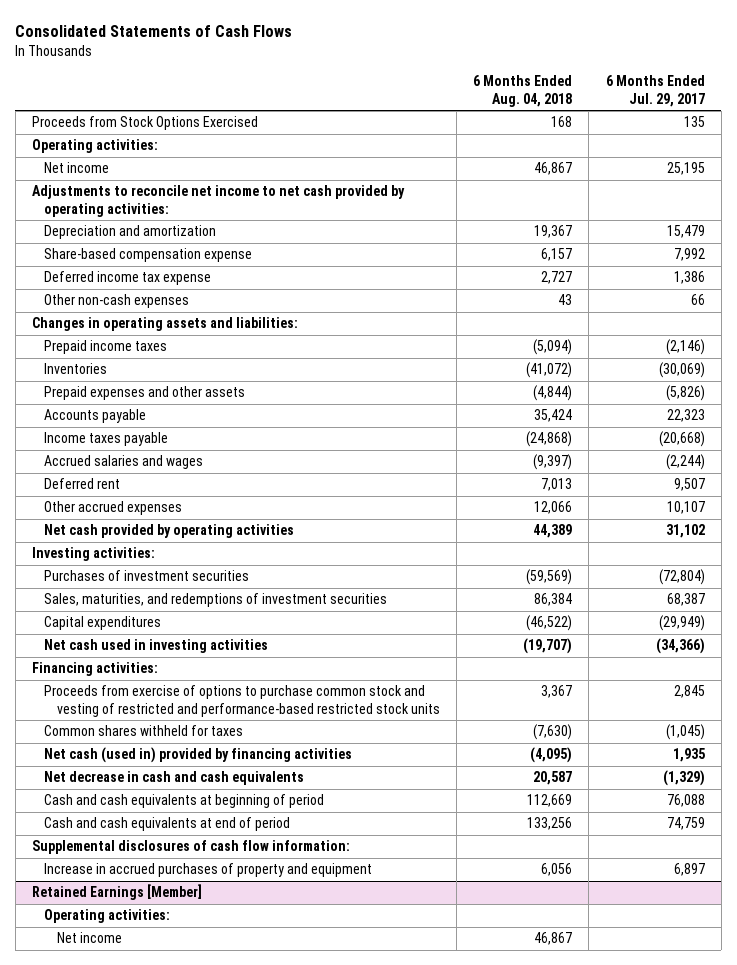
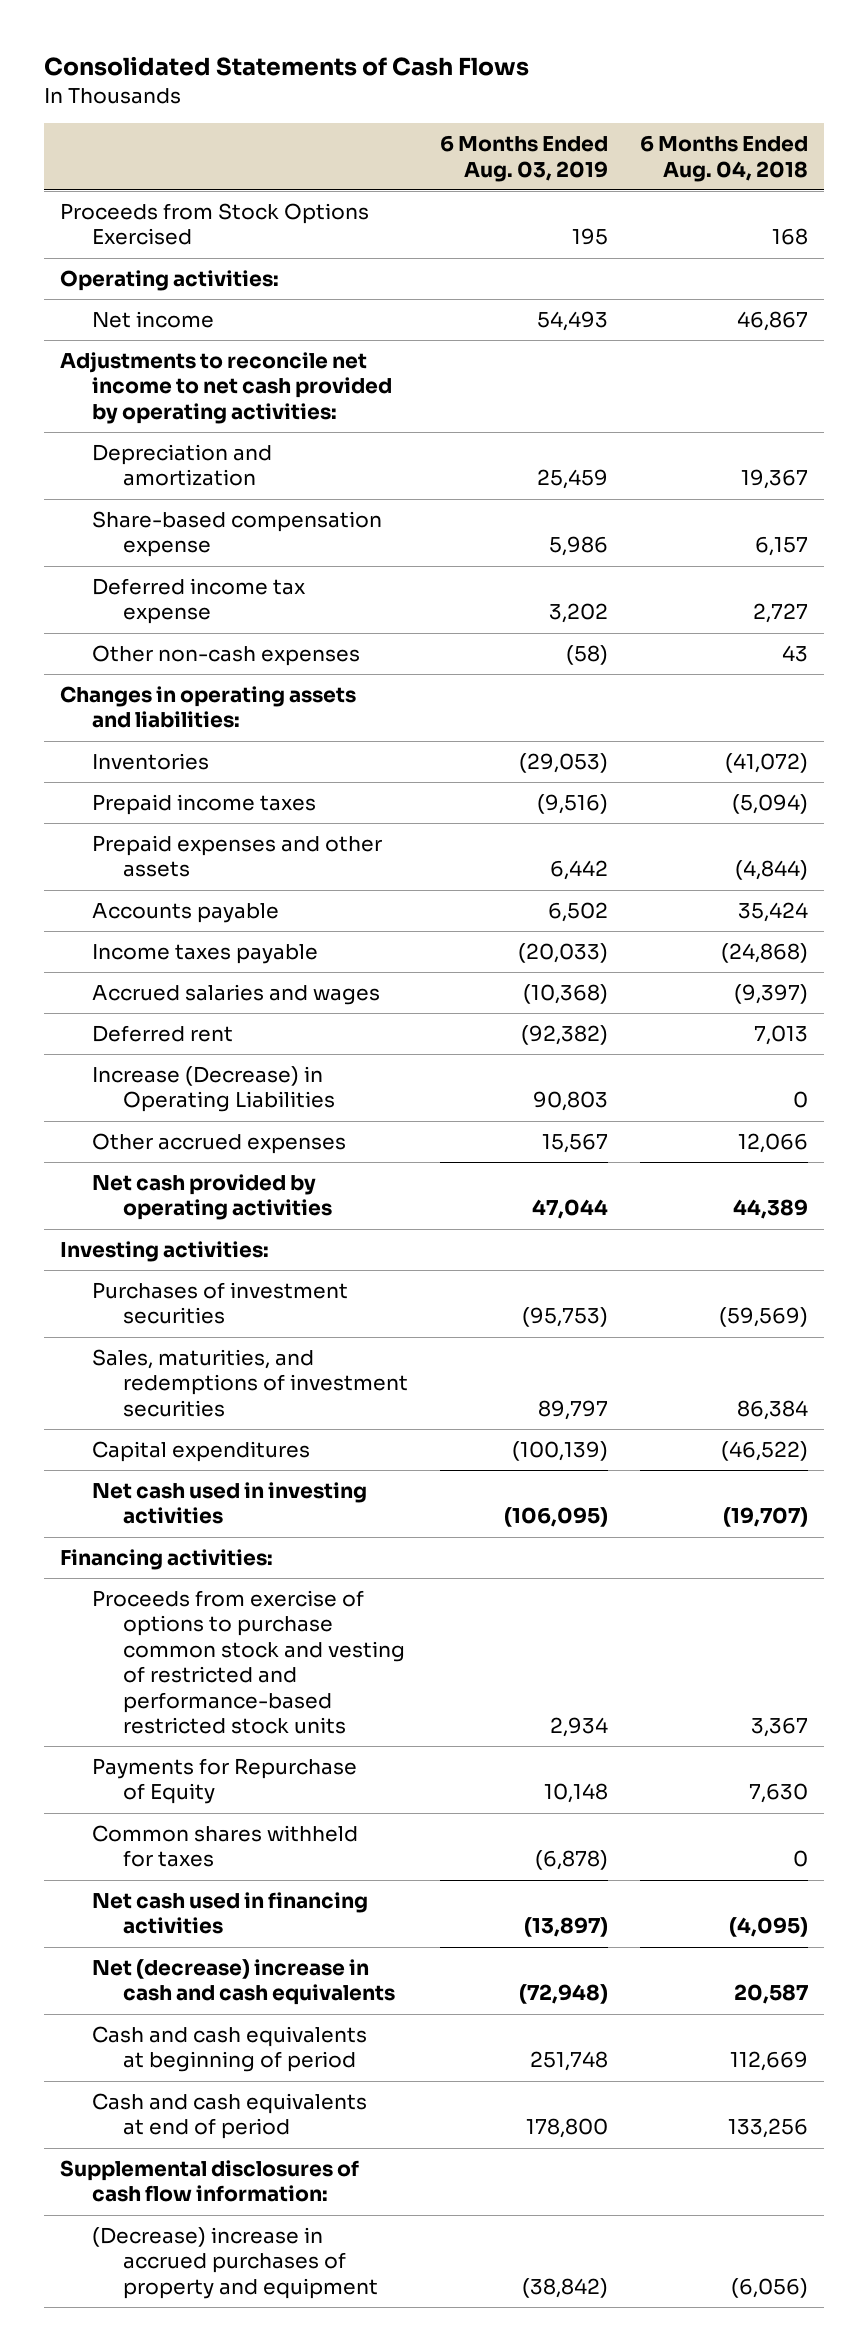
- | 6 Months Ended Aug. 04, 2018 | 6 Months Ended Jul. 29, 2017
+ | 6 Months Ended Aug. 03, 2019 | 6 Months Ended Aug. 04, 2018
moved down: Prepaid income taxes | (9,516) | (5,094)
+ Increase (Decrease) in Operating Liabilities | 90,803 | 0
- Common shares withheld for taxes | (7,630) | (1,045)
- Net cash (used in) provided by financing activities | (4,095) | 1,935
- Net decrease in cash and cash equivalents | 20,587 | (1,329)
+ Payments for Repurchase of Equity | 10,148 | 7,630
+ Common shares withheld for taxes | (6,878) | 0
+ Net cash used in financing activities | (13,897) | (4,095)
+ Net (decrease) increase in cash and cash equivalents | (72,948) | 20,587
- Increase in accrued purchases of property and equipment | 6,056 | 6,897
- Retained Earnings [Member]
- Operating activities:
- Net income | 46,867 |
+ (Decrease) increase in accrued purchases of property and equipment | (38,842) | (6,056)

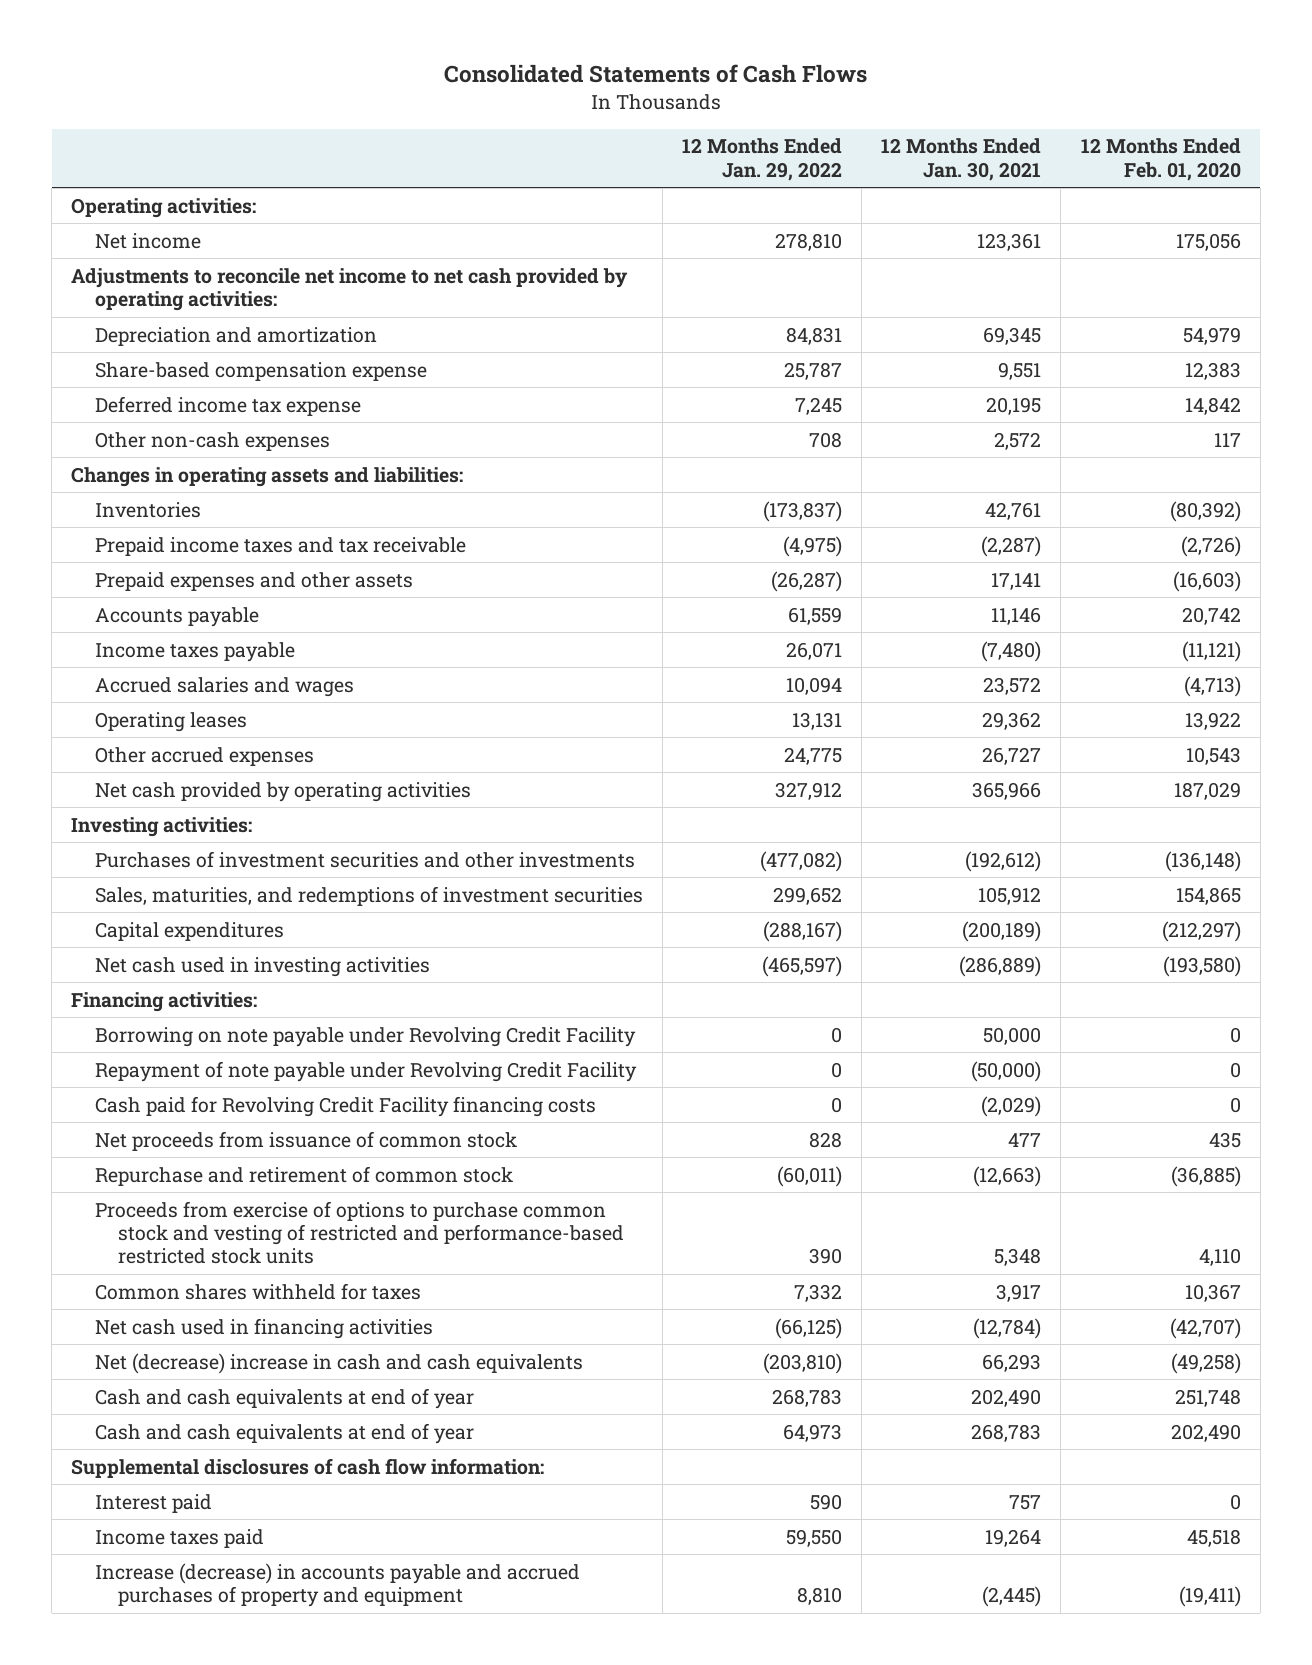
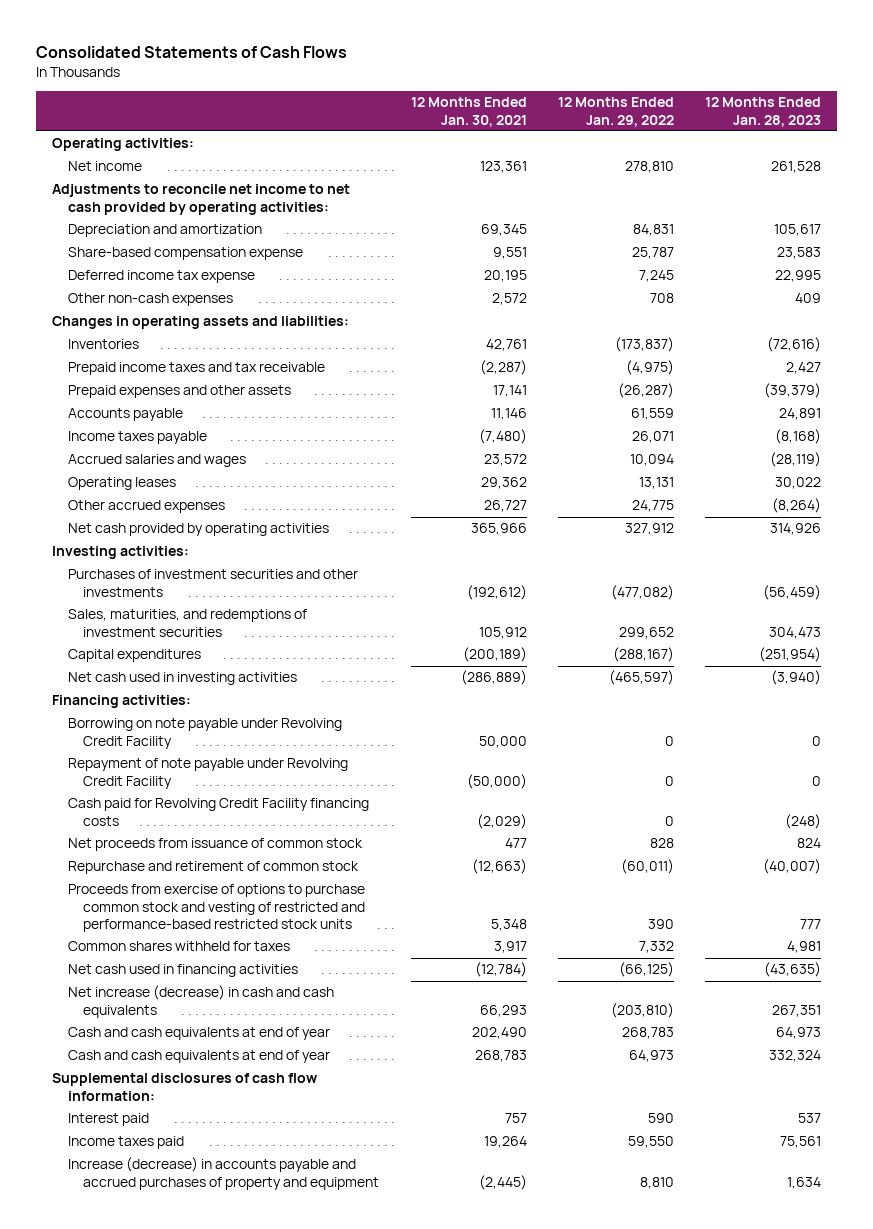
- | 12 Months Ended Jan. 29, 2022 | 12 Months Ended Jan. 30, 2021 | 12 Months Ended Feb. 01, 2020
+ | 12 Months Ended Jan. 30, 2021 | 12 Months Ended Jan. 29, 2022 | 12 Months Ended Jan. 28, 2023
- Net (decrease) increase in cash and cash equivalents | (203,810) | 66,293 | (49,258)
+ Net increase (decrease) in cash and cash equivalents | 66,293 | (203,810) | 267,351

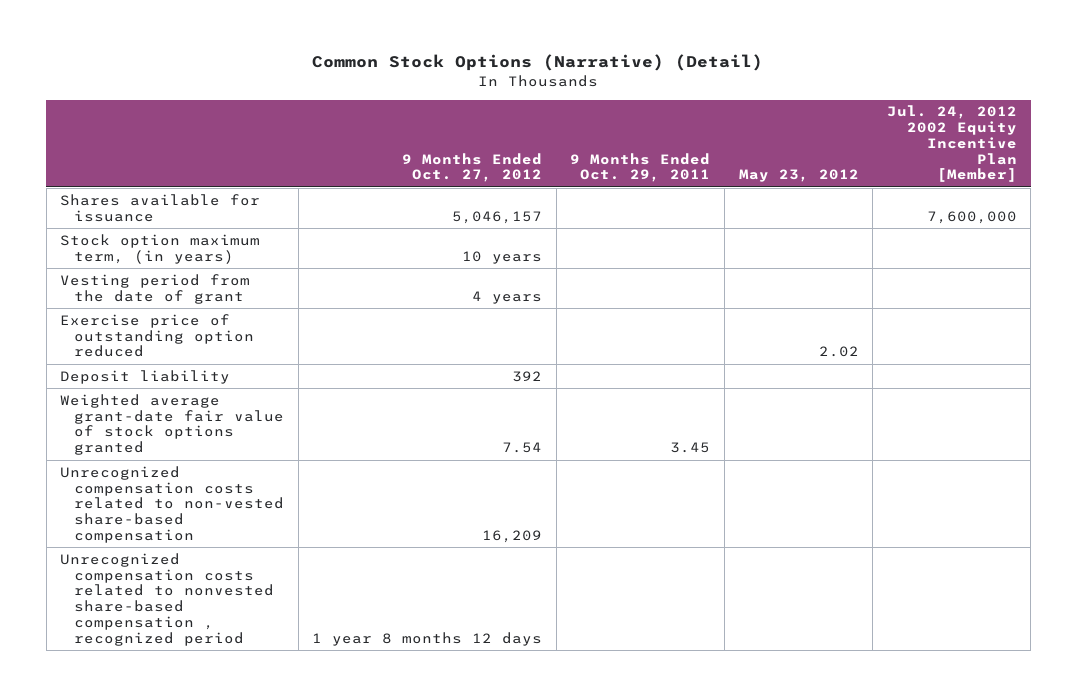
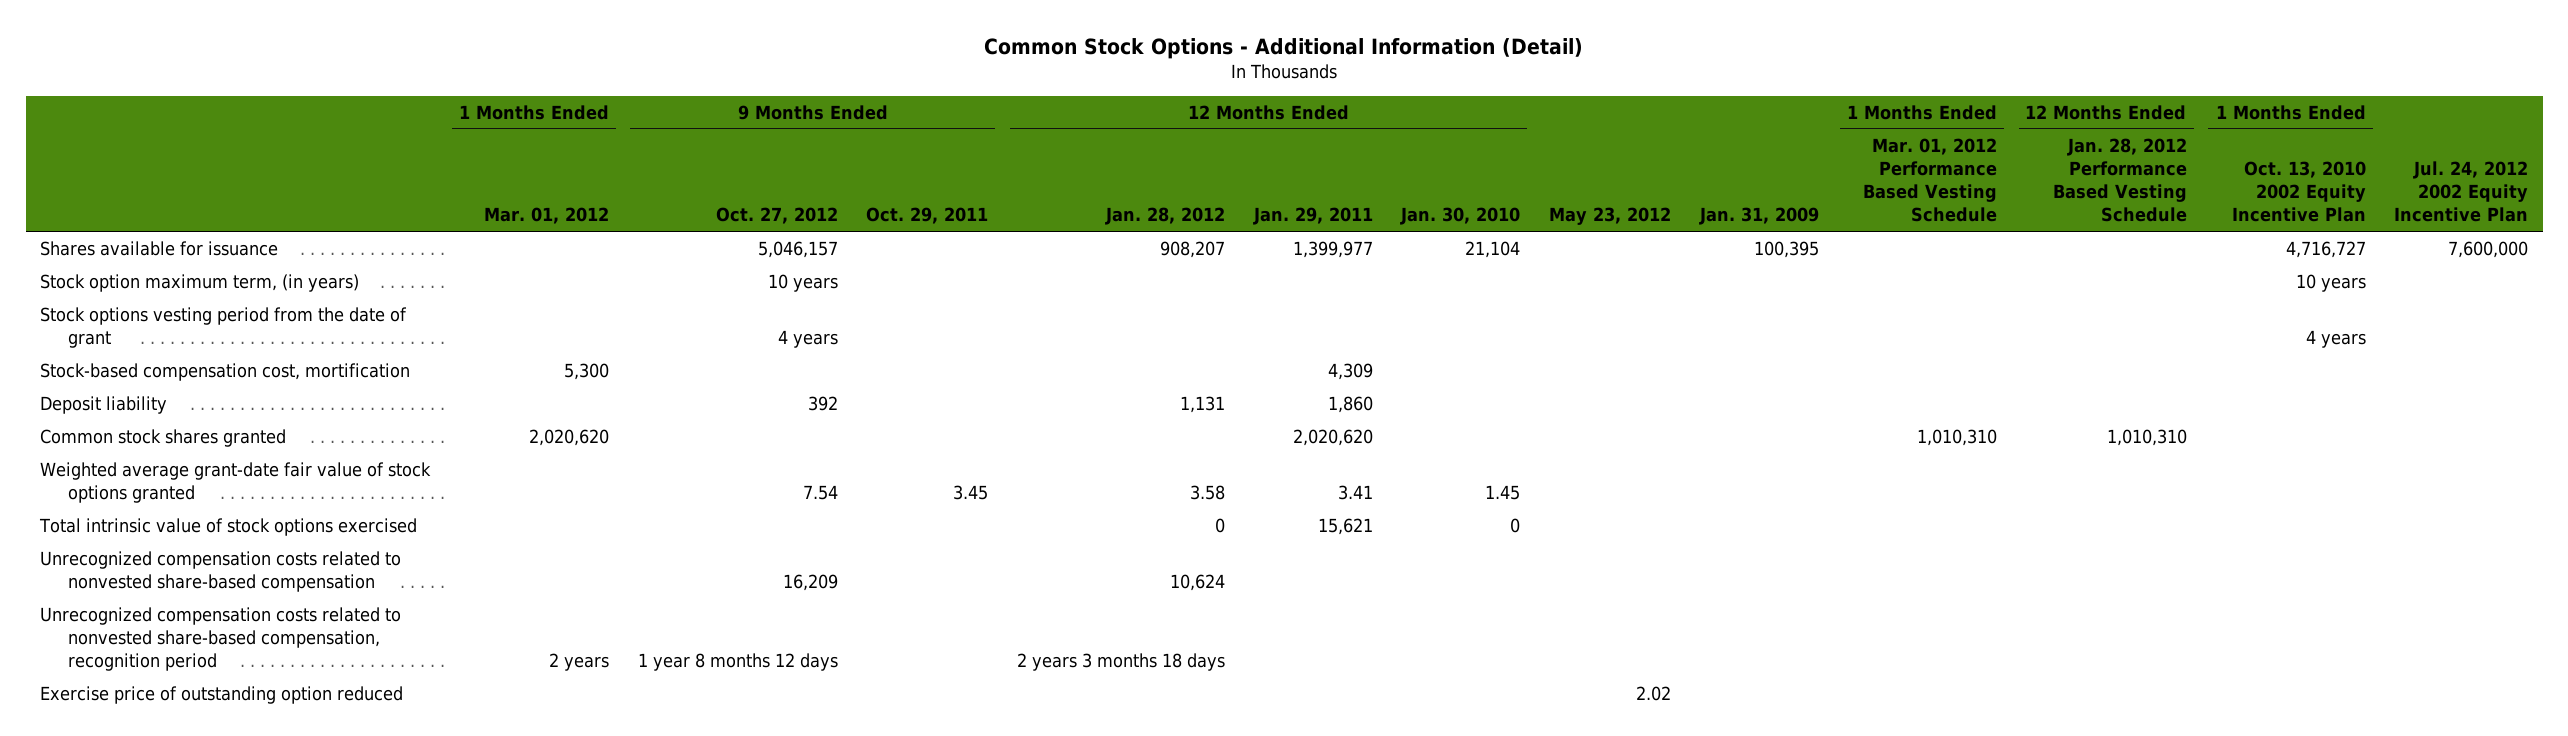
- Common Stock Options (Narrative) (Detail)
+ Common Stock Options - Additional Information (Detail)
- | 9 Months Ended Oct. 27, 2012 | 9 Months Ended Oct. 29, 2011 | May 23, 2012 | Jul. 24, 2012 2002 Equity Incentive Plan [Member]
+ | 1 Months Ended Mar. 01, 2012 | 9 Months Ended Oct. 27, 2012 | 9 Months Ended Oct. 29, 2011 | 12 Months Ended Jan. 28, 2012 | 12 Months Ended Jan. 29, 2011 | 12 Months Ended Jan. 30, 2010 | May 23, 2012 | Jan. 31, 2009 | 1 Months Ended Mar. 01, 2012 Performance Based Vesting Schedule | 12 Months Ended Jan. 28, 2012 Performance Based Vesting Schedule | 1 Months Ended Oct. 13, 2010 2002 Equity Incentive Plan | Jul. 24, 2012 2002 Equity Incentive Plan
- Vesting period from the date of grant | 4 years | | |
+ Stock options vesting period from the date of grant | | 4 years | | | | | | | | | 4 years |
+ Stock-based compensation cost, mortification | 5,300 | | | | 4,309 | | | | | | |
+ Common stock shares granted | 2,020,620 | | | | 2,020,620 | | | | 1,010,310 | 1,010,310 | |
- Unrecognized compensation costs related to non-vested share-based compensation | 16,209 | | |
- Unrecognized compensation costs related to nonvested share-based compensation , recognized period | 1 year 8 months 12 days | | |
+ Total intrinsic value of stock options exercised | | | | 0 | 15,621 | 0 | | | | | |
+ Unrecognized compensation costs related to nonvested share-based compensation | | 16,209 | | 10,624 | | | | | | | |
+ Unrecognized compensation costs related to nonvested share-based compensation, recognition period | 2 years | 1 year 8 months 12 days | | 2 years 3 months 18 days | | | | | | | |
moved down: Exercise price of outstanding option reduced | | | | | | | 2.02 | | | | |

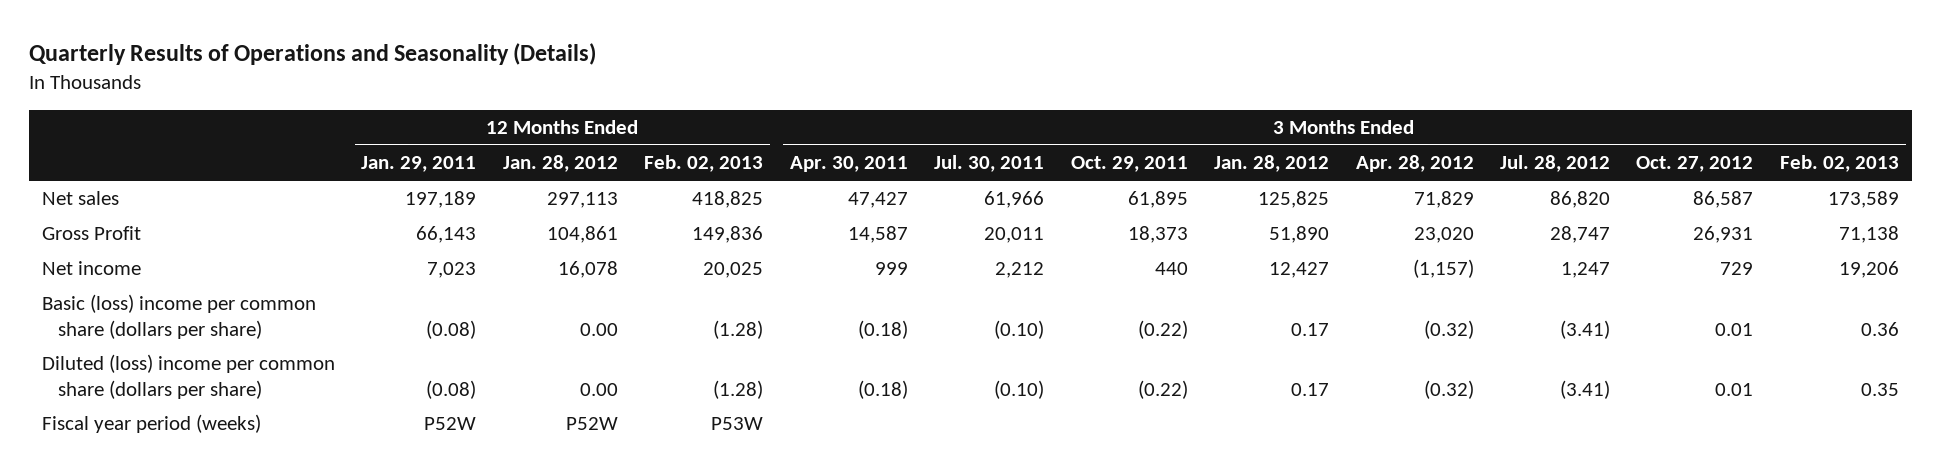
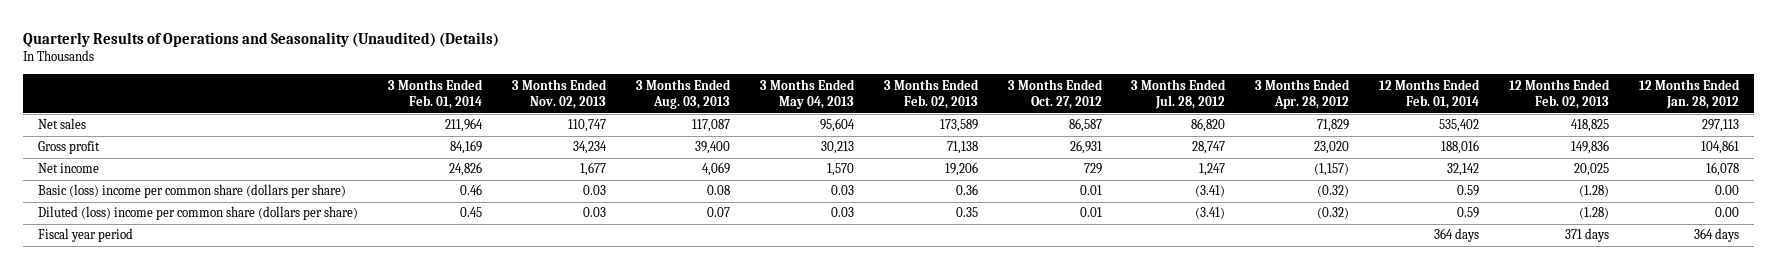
- Quarterly Results of Operations and Seasonality (Details)
+ Quarterly Results of Operations and Seasonality (Unaudited) (Details)
- | 12 Months Ended Jan. 29, 2011 | 12 Months Ended Jan. 28, 2012 | 12 Months Ended Feb. 02, 2013 | 3 Months Ended Apr. 30, 2011 | 3 Months Ended Jul. 30, 2011 | 3 Months Ended Oct. 29, 2011 | 3 Months Ended Jan. 28, 2012 | 3 Months Ended Apr. 28, 2012 | 3 Months Ended Jul. 28, 2012 | 3 Months Ended Oct. 27, 2012 | 3 Months Ended Feb. 02, 2013
+ | 3 Months Ended Feb. 01, 2014 | 3 Months Ended Nov. 02, 2013 | 3 Months Ended Aug. 03, 2013 | 3 Months Ended May 04, 2013 | 3 Months Ended Feb. 02, 2013 | 3 Months Ended Oct. 27, 2012 | 3 Months Ended Jul. 28, 2012 | 3 Months Ended Apr. 28, 2012 | 12 Months Ended Feb. 01, 2014 | 12 Months Ended Feb. 02, 2013 | 12 Months Ended Jan. 28, 2012
- Gross Profit | 66,143 | 104,861 | 149,836 | 14,587 | 20,011 | 18,373 | 51,890 | 23,020 | 28,747 | 26,931 | 71,138
+ Gross profit | 84,169 | 34,234 | 39,400 | 30,213 | 71,138 | 26,931 | 28,747 | 23,020 | 188,016 | 149,836 | 104,861
- Fiscal year period (weeks) | P52W | P52W | P53W | | | | | | | |
+ Fiscal year period | | | | | | | | | 364 days | 371 days | 364 days

